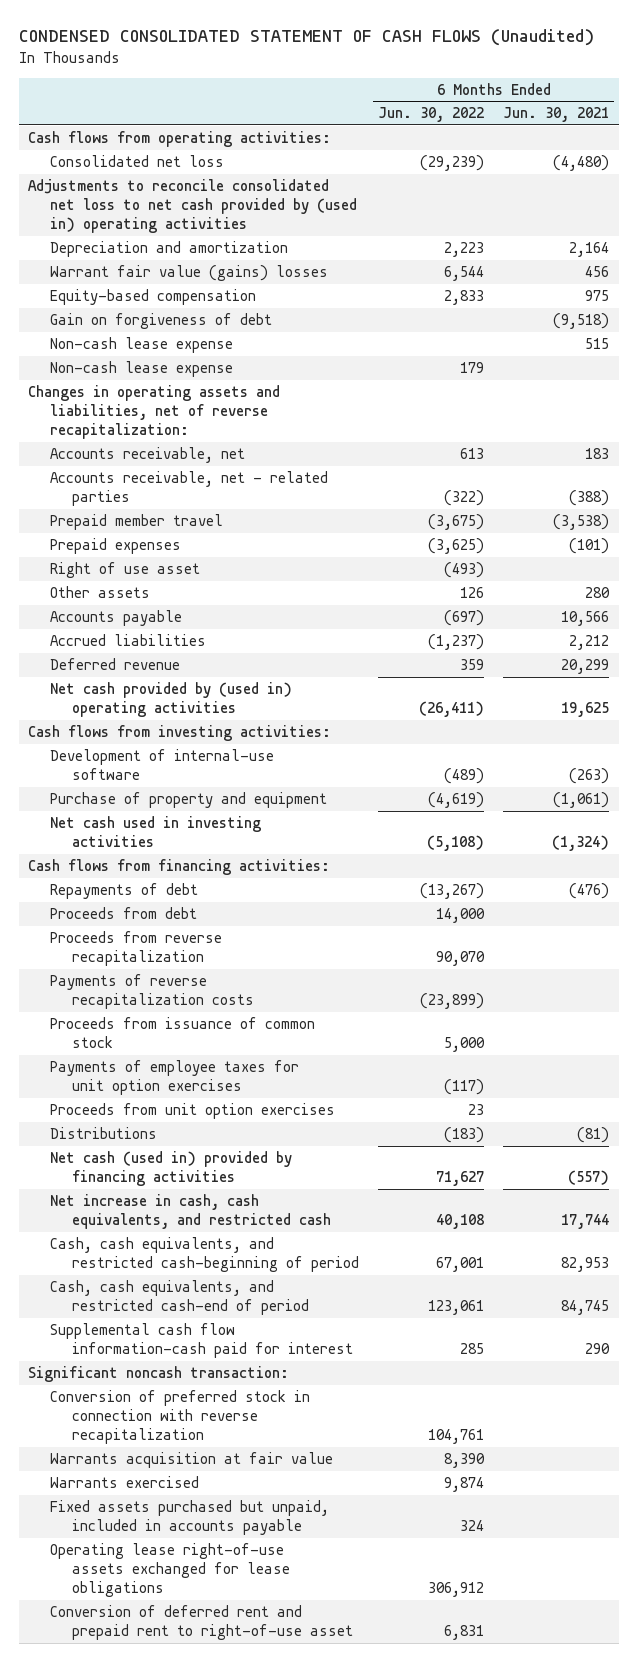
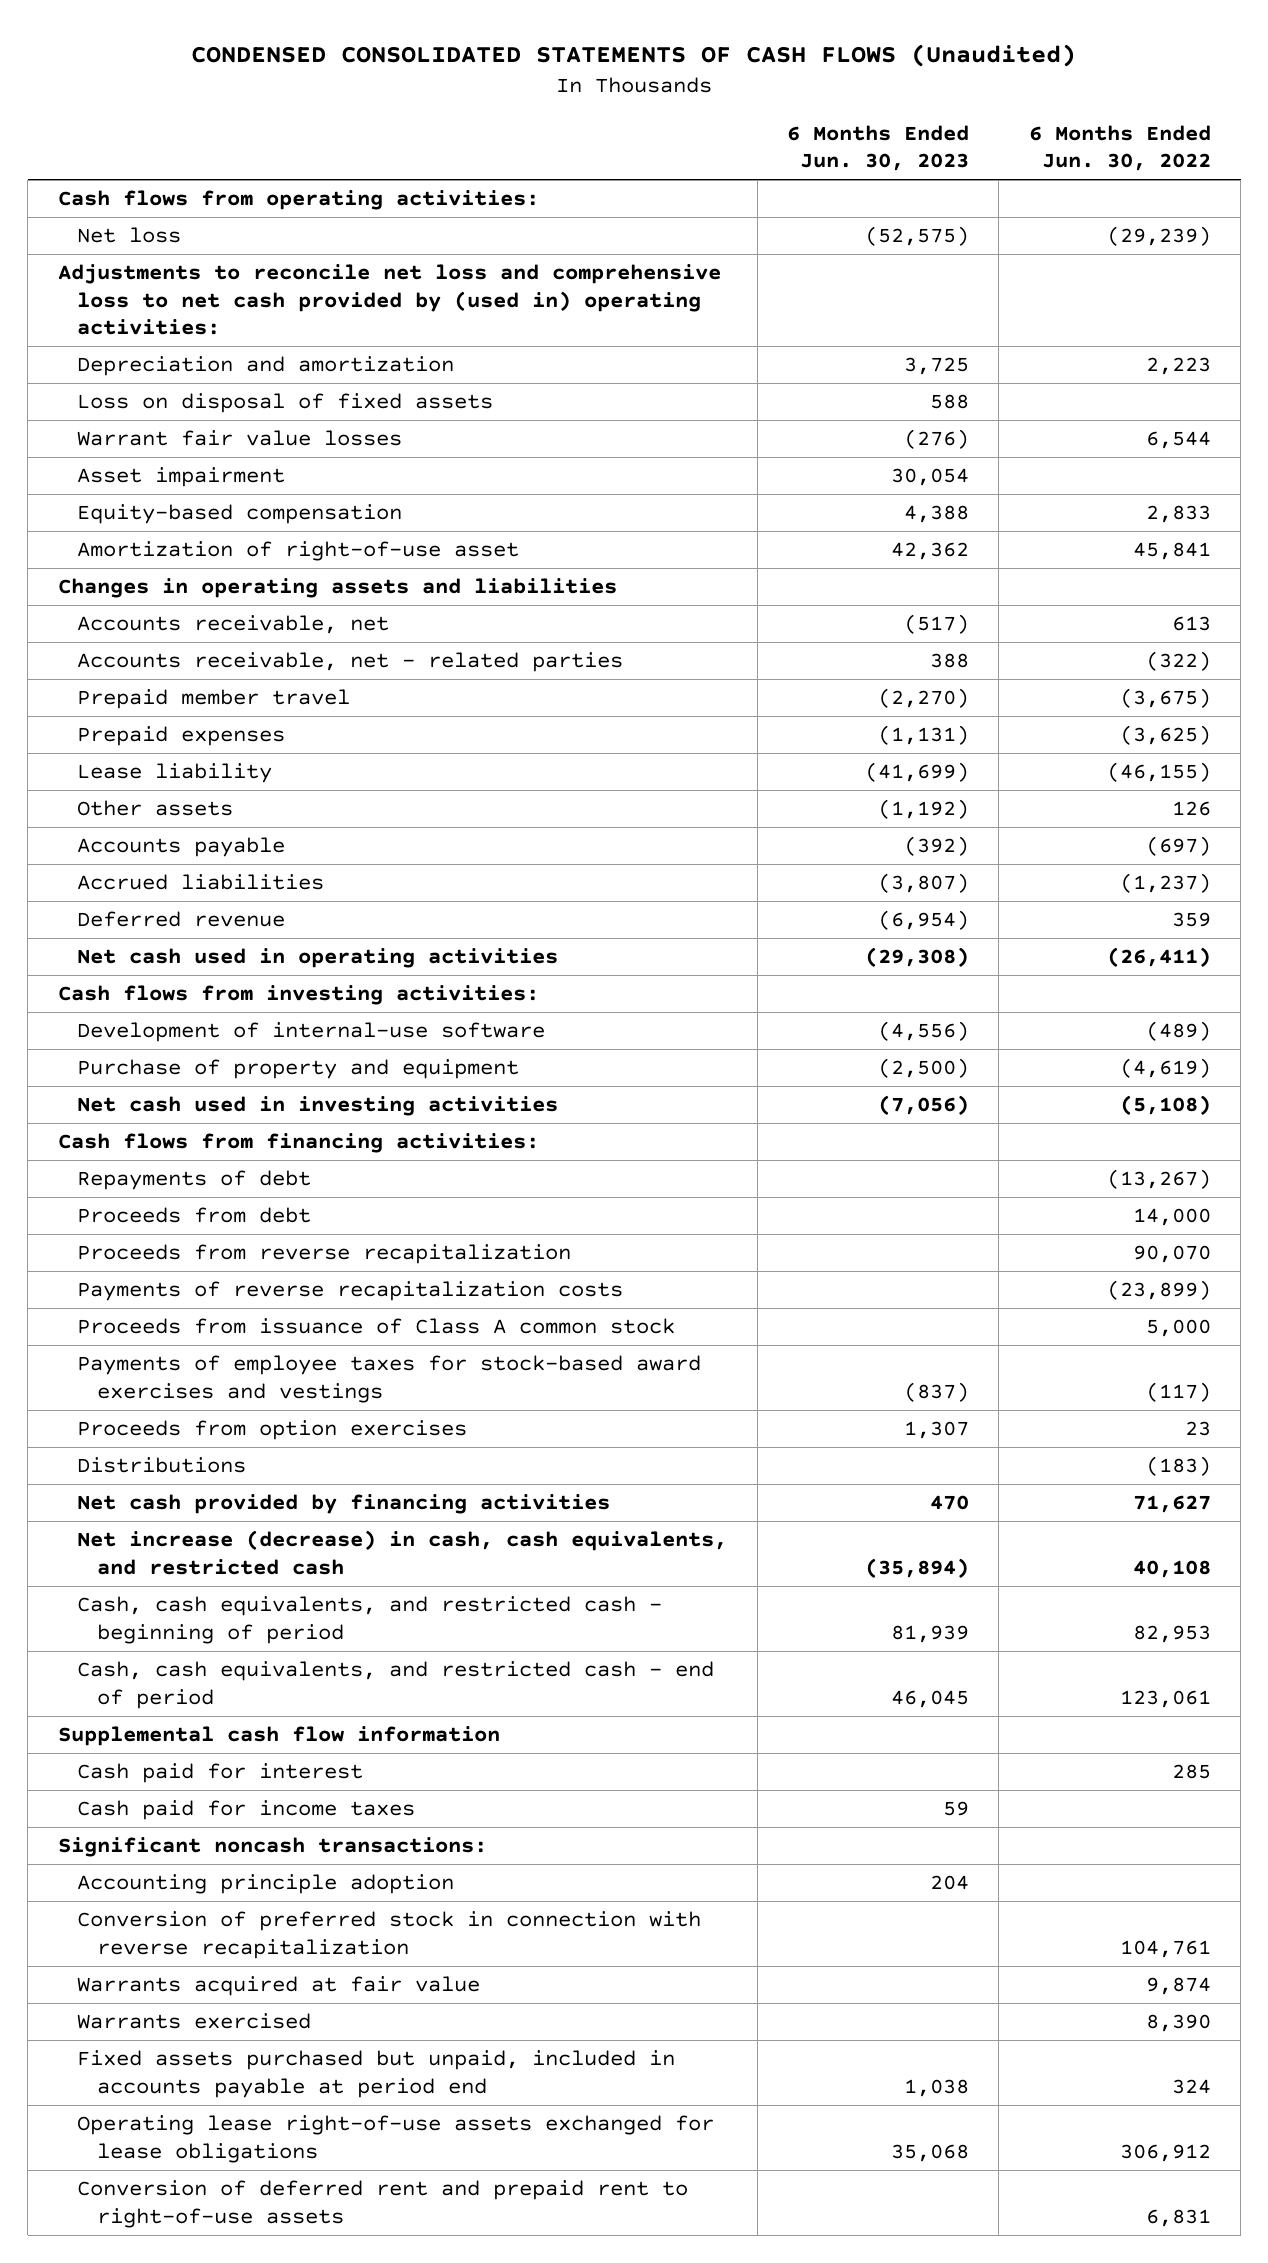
- CONDENSED CONSOLIDATED STATEMENT OF CASH FLOWS (Unaudited)
+ CONDENSED CONSOLIDATED STATEMENTS OF CASH FLOWS (Unaudited)
- | 6 Months Ended Jun. 30, 2022 | 6 Months Ended Jun. 30, 2021
+ | 6 Months Ended Jun. 30, 2023 | 6 Months Ended Jun. 30, 2022
- Consolidated net loss | (29,239) | (4,480)
- Adjustments to reconcile consolidated net loss to net cash provided by (used in) operating activities
+ Net loss | (52,575) | (29,239)
+ Adjustments to reconcile net loss and comprehensive loss to net cash provided by (used in) operating activities:
- Warrant fair value (gains) losses | 6,544 | 456
+ Loss on disposal of fixed assets | 588 |
+ Warrant fair value losses | (276) | 6,544
+ Asset impairment | 30,054 |
- Gain on forgiveness of debt | | (9,518)
- Non-cash lease expense | | 515
- Non-cash lease expense | 179 |
- Changes in operating assets and liabilities, net of reverse recapitalization:
+ Amortization of right-of-use asset | 42,362 | 45,841
+ Changes in operating assets and liabilities
- Right of use asset | (493) |
+ Lease liability | (41,699) | (46,155)
- Net cash provided by (used in) operating activities | (26,411) | 19,625
+ Net cash used in operating activities | (29,308) | (26,411)
- Proceeds from issuance of common stock | 5,000 |
- Payments of employee taxes for unit option exercises | (117) |
- Proceeds from unit option exercises | 23 |
+ Proceeds from issuance of Class A common stock | | 5,000
+ Payments of employee taxes for stock-based award exercises and vestings | (837) | (117)
+ Proceeds from option exercises | 1,307 | 23
- Net cash (used in) provided by financing activities | 71,627 | (557)
- Net increase in cash, cash equivalents, and restricted cash | 40,108 | 17,744
- Cash, cash equivalents, and restricted cash-beginning of period | 67,001 | 82,953
- Cash, cash equivalents, and restricted cash-end of period | 123,061 | 84,745
- Supplemental cash flow information-cash paid for interest | 285 | 290
- Significant noncash transaction:
+ Net cash provided by financing activities | 470 | 71,627
+ Net increase (decrease) in cash, cash equivalents, and restricted cash | (35,894) | 40,108
+ Cash, cash equivalents, and restricted cash - beginning of period | 81,939 | 82,953
+ Cash, cash equivalents, and restricted cash - end of period | 46,045 | 123,061
+ Supplemental cash flow information
+ Cash paid for interest | | 285
+ Cash paid for income taxes | 59 |
+ Significant noncash transactions:
+ Accounting principle adoption | 204 |
- Warrants acquisition at fair value | 8,390 |
- Warrants exercised | 9,874 |
- Fixed assets purchased but unpaid, included in accounts payable | 324 |
+ Warrants acquired at fair value | | 9,874
+ Warrants exercised | | 8,390
+ Fixed assets purchased but unpaid, included in accounts payable at period end | 1,038 | 324
- Conversion of deferred rent and prepaid rent to right-of-use asset | 6,831 |
+ Conversion of deferred rent and prepaid rent to right-of-use assets | | 6,831

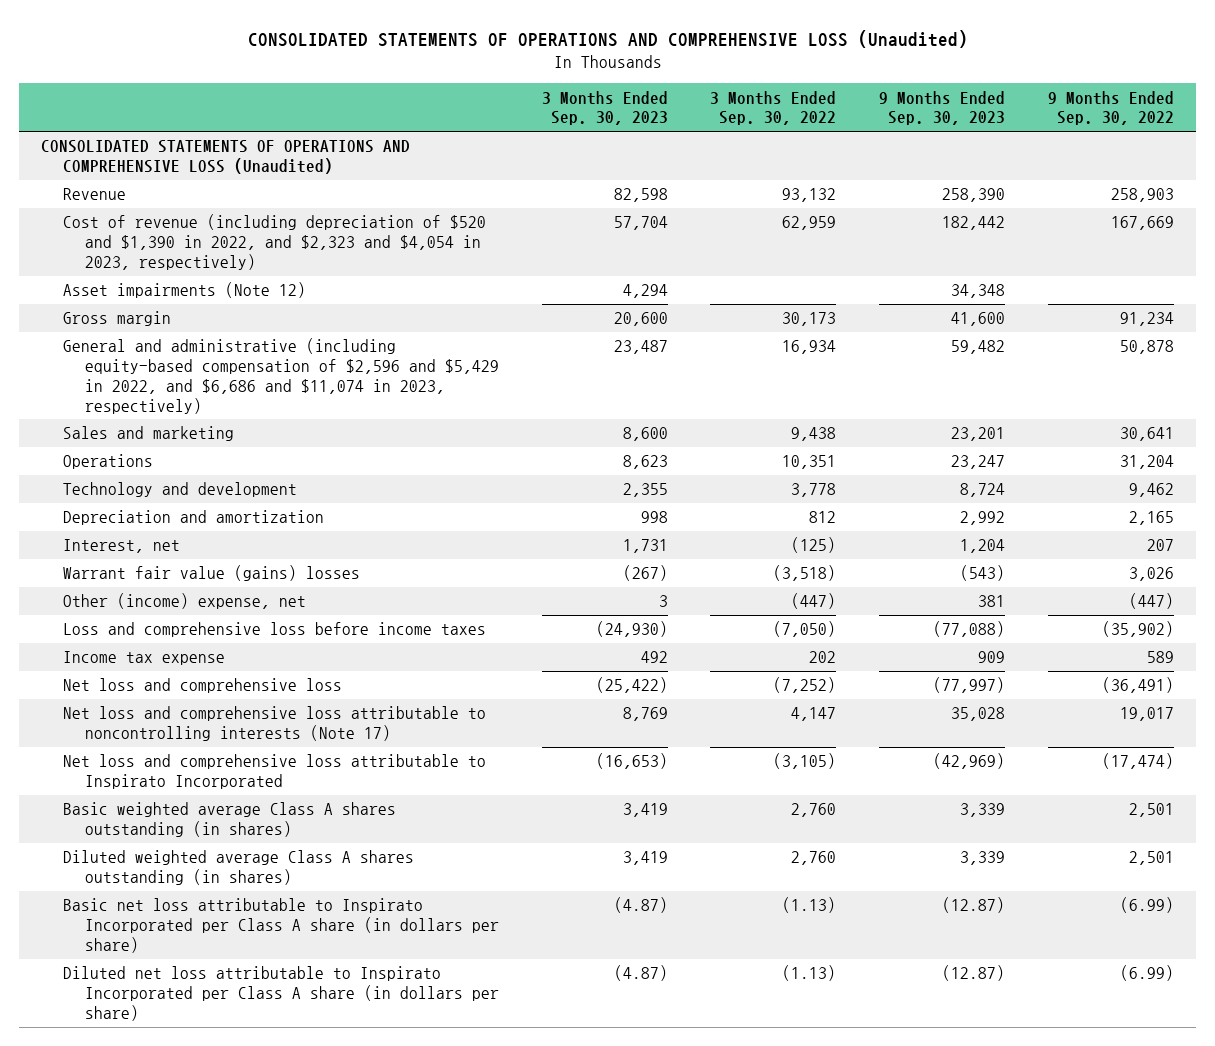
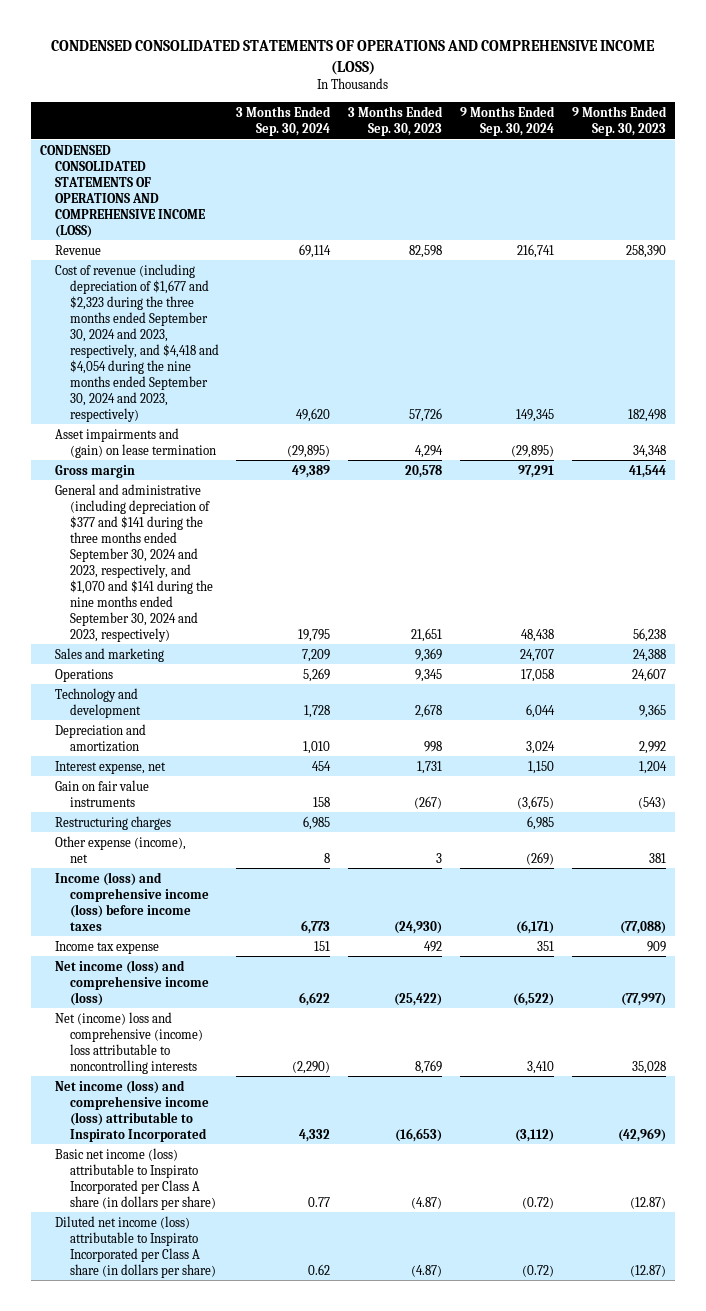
- CONSOLIDATED STATEMENTS OF OPERATIONS AND COMPREHENSIVE LOSS (Unaudited)
+ CONDENSED CONSOLIDATED STATEMENTS OF OPERATIONS AND COMPREHENSIVE INCOME (LOSS)
- | 3 Months Ended Sep. 30, 2023 | 3 Months Ended Sep. 30, 2022 | 9 Months Ended Sep. 30, 2023 | 9 Months Ended Sep. 30, 2022
+ | 3 Months Ended Sep. 30, 2024 | 3 Months Ended Sep. 30, 2023 | 9 Months Ended Sep. 30, 2024 | 9 Months Ended Sep. 30, 2023
- CONSOLIDATED STATEMENTS OF OPERATIONS AND COMPREHENSIVE LOSS (Unaudited)
+ CONDENSED CONSOLIDATED STATEMENTS OF OPERATIONS AND COMPREHENSIVE INCOME (LOSS)
- Cost of revenue (including depreciation of $520 and $1,390 in 2022, and $2,323 and $4,054 in 2023, respectively) | 57,704 | 62,959 | 182,442 | 167,669
- Asset impairments (Note 12) | 4,294 | | 34,348 |
- Gross margin | 20,600 | 30,173 | 41,600 | 91,234
- General and administrative (including equity-based compensation of $2,596 and $5,429 in 2022, and $6,686 and $11,074 in 2023, respectively) | 23,487 | 16,934 | 59,482 | 50,878
- Sales and marketing | 8,600 | 9,438 | 23,201 | 30,641
- Operations | 8,623 | 10,351 | 23,247 | 31,204
- Technology and development | 2,355 | 3,778 | 8,724 | 9,462
+ Cost of revenue (including depreciation of $1,677 and $2,323 during the three months ended September 30, 2024 and 2023, respectively, and $4,418 and $4,054 during the nine months ended September 30, 2024 and 2023, respectively) | 49,620 | 57,726 | 149,345 | 182,498
+ Asset impairments and (gain) on lease termination | (29,895) | 4,294 | (29,895) | 34,348
+ Gross margin | 49,389 | 20,578 | 97,291 | 41,544
+ General and administrative (including depreciation of $377 and $141 during the three months ended September 30, 2024 and 2023, respectively, and $1,070 and $141 during the nine months ended September 30, 2024 and 2023, respectively) | 19,795 | 21,651 | 48,438 | 56,238
+ Sales and marketing | 7,209 | 9,369 | 24,707 | 24,388
+ Operations | 5,269 | 9,345 | 17,058 | 24,607
+ Technology and development | 1,728 | 2,678 | 6,044 | 9,365
- Interest, net | 1,731 | (125) | 1,204 | 207
- Warrant fair value (gains) losses | (267) | (3,518) | (543) | 3,026
- Other (income) expense, net | 3 | (447) | 381 | (447)
- Loss and comprehensive loss before income taxes | (24,930) | (7,050) | (77,088) | (35,902)
+ Interest expense, net | 454 | 1,731 | 1,150 | 1,204
+ Gain on fair value instruments | 158 | (267) | (3,675) | (543)
+ Restructuring charges | 6,985 | | 6,985 |
+ Other expense (income), net | 8 | 3 | (269) | 381
+ Income (loss) and comprehensive income (loss) before income taxes | 6,773 | (24,930) | (6,171) | (77,088)
- Net loss and comprehensive loss | (25,422) | (7,252) | (77,997) | (36,491)
- Net loss and comprehensive loss attributable to noncontrolling interests (Note 17) | 8,769 | 4,147 | 35,028 | 19,017
- Net loss and comprehensive loss attributable to Inspirato Incorporated | (16,653) | (3,105) | (42,969) | (17,474)
- Basic weighted average Class A shares outstanding (in shares) | 3,419 | 2,760 | 3,339 | 2,501
- Diluted weighted average Class A shares outstanding (in shares) | 3,419 | 2,760 | 3,339 | 2,501
- Basic net loss attributable to Inspirato Incorporated per Class A share (in dollars per share) | (4.87) | (1.13) | (12.87) | (6.99)
- Diluted net loss attributable to Inspirato Incorporated per Class A share (in dollars per share) | (4.87) | (1.13) | (12.87) | (6.99)
+ Net income (loss) and comprehensive income (loss) | 6,622 | (25,422) | (6,522) | (77,997)
+ Net (income) loss and comprehensive (income) loss attributable to noncontrolling interests | (2,290) | 8,769 | 3,410 | 35,028
+ Net income (loss) and comprehensive income (loss) attributable to Inspirato Incorporated | 4,332 | (16,653) | (3,112) | (42,969)
+ Basic net income (loss) attributable to Inspirato Incorporated per Class A share (in dollars per share) | 0.77 | (4.87) | (0.72) | (12.87)
+ Diluted net income (loss) attributable to Inspirato Incorporated per Class A share (in dollars per share) | 0.62 | (4.87) | (0.72) | (12.87)

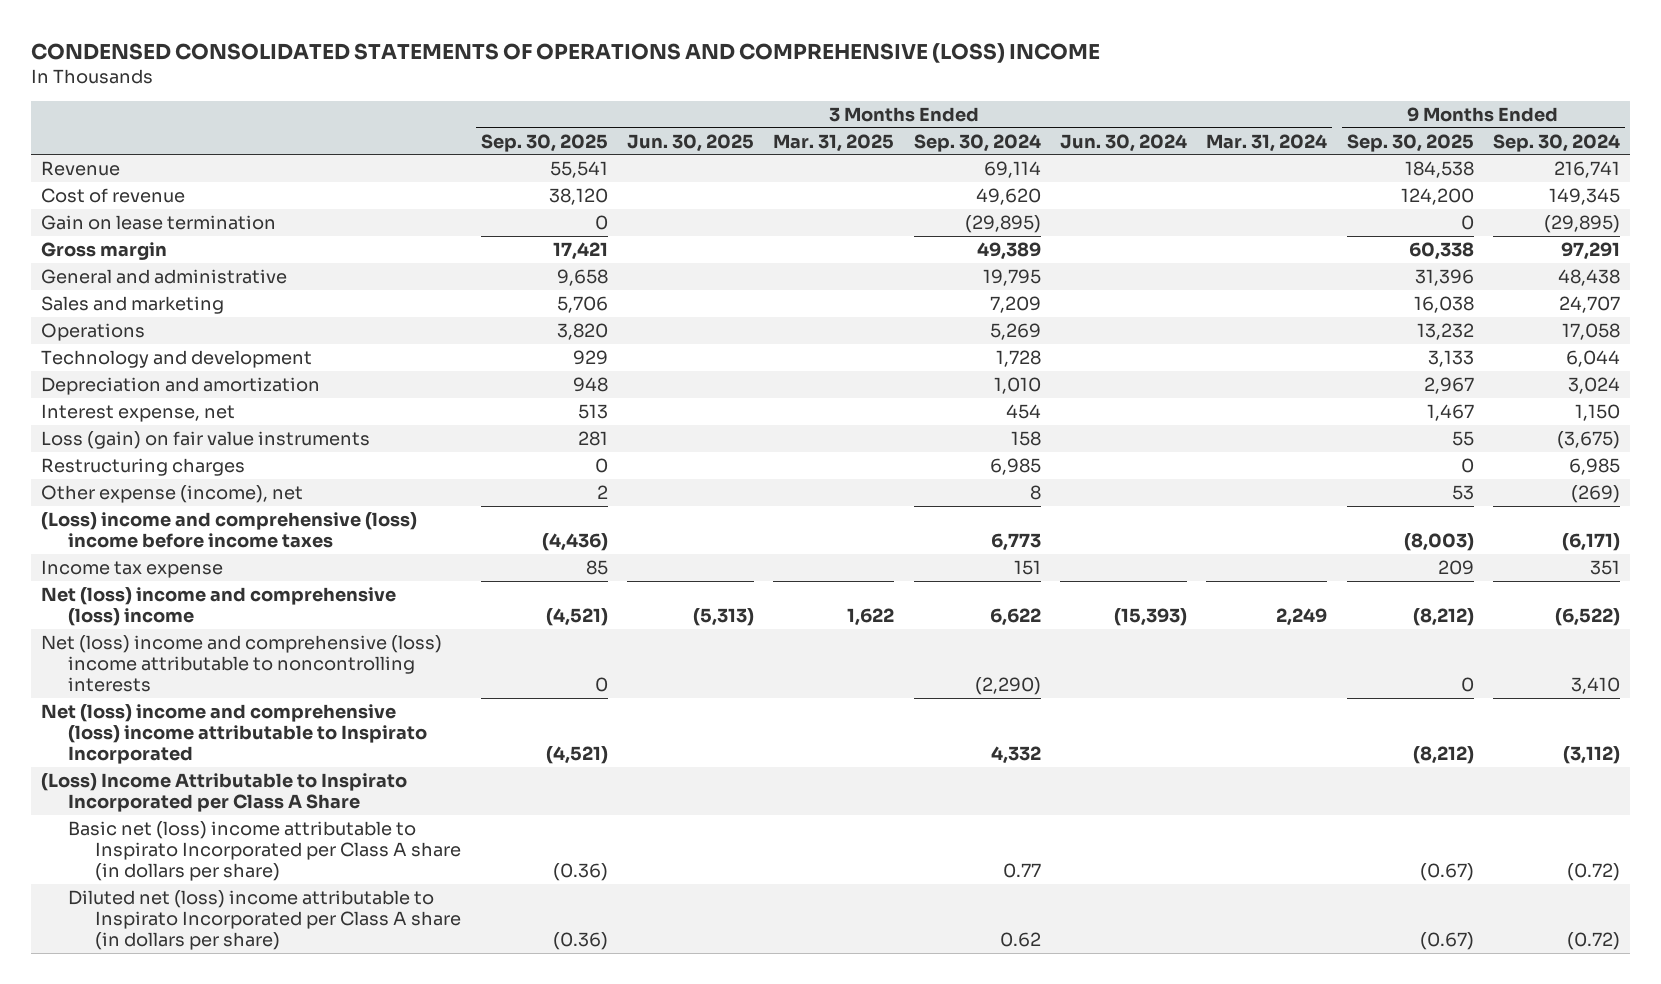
- CONDENSED CONSOLIDATED STATEMENTS OF OPERATIONS AND COMPREHENSIVE INCOME (LOSS)
+ CONDENSED CONSOLIDATED STATEMENTS OF OPERATIONS AND COMPREHENSIVE (LOSS) INCOME
- | 3 Months Ended Sep. 30, 2024 | 3 Months Ended Sep. 30, 2023 | 9 Months Ended Sep. 30, 2024 | 9 Months Ended Sep. 30, 2023
+ | 3 Months Ended Sep. 30, 2025 | 3 Months Ended Jun. 30, 2025 | 3 Months Ended Mar. 31, 2025 | 3 Months Ended Sep. 30, 2024 | 3 Months Ended Jun. 30, 2024 | 3 Months Ended Mar. 31, 2024 | 9 Months Ended Sep. 30, 2025 | 9 Months Ended Sep. 30, 2024
- CONDENSED CONSOLIDATED STATEMENTS OF OPERATIONS AND COMPREHENSIVE INCOME (LOSS)
- Cost of revenue (including depreciation of $1,677 and $2,323 during the three months ended September 30, 2024 and 2023, respectively, and $4,418 and $4,054 during the nine months ended September 30, 2024 and 2023, respectively) | 49,620 | 57,726 | 149,345 | 182,498
- Asset impairments and (gain) on lease termination | (29,895) | 4,294 | (29,895) | 34,348
+ Cost of revenue | 38,120 | | | 49,620 | | | 124,200 | 149,345
+ Gain on lease termination | 0 | | | (29,895) | | | 0 | (29,895)
- General and administrative (including depreciation of $377 and $141 during the three months ended September 30, 2024 and 2023, respectively, and $1,070 and $141 during the nine months ended September 30, 2024 and 2023, respectively) | 19,795 | 21,651 | 48,438 | 56,238
+ General and administrative | 9,658 | | | 19,795 | | | 31,396 | 48,438
- Gain on fair value instruments | 158 | (267) | (3,675) | (543)
+ Loss (gain) on fair value instruments | 281 | | | 158 | | | 55 | (3,675)
- Income (loss) and comprehensive income (loss) before income taxes | 6,773 | (24,930) | (6,171) | (77,088)
+ (Loss) income and comprehensive (loss) income before income taxes | (4,436) | | | 6,773 | | | (8,003) | (6,171)
- Net income (loss) and comprehensive income (loss) | 6,622 | (25,422) | (6,522) | (77,997)
- Net (income) loss and comprehensive (income) loss attributable to noncontrolling interests | (2,290) | 8,769 | 3,410 | 35,028
- Net income (loss) and comprehensive income (loss) attributable to Inspirato Incorporated | 4,332 | (16,653) | (3,112) | (42,969)
- Basic net income (loss) attributable to Inspirato Incorporated per Class A share (in dollars per share) | 0.77 | (4.87) | (0.72) | (12.87)
- Diluted net income (loss) attributable to Inspirato Incorporated per Class A share (in dollars per share) | 0.62 | (4.87) | (0.72) | (12.87)
+ Net (loss) income and comprehensive (loss) income | (4,521) | (5,313) | 1,622 | 6,622 | (15,393) | 2,249 | (8,212) | (6,522)
+ Net (loss) income and comprehensive (loss) income attributable to noncontrolling interests | 0 | | | (2,290) | | | 0 | 3,410
+ Net (loss) income and comprehensive (loss) income attributable to Inspirato Incorporated | (4,521) | | | 4,332 | | | (8,212) | (3,112)
+ (Loss) Income Attributable to Inspirato Incorporated per Class A Share
+ Basic net (loss) income attributable to Inspirato Incorporated per Class A share (in dollars per share) | (0.36) | | | 0.77 | | | (0.67) | (0.72)
+ Diluted net (loss) income attributable to Inspirato Incorporated per Class A share (in dollars per share) | (0.36) | | | 0.62 | | | (0.67) | (0.72)

